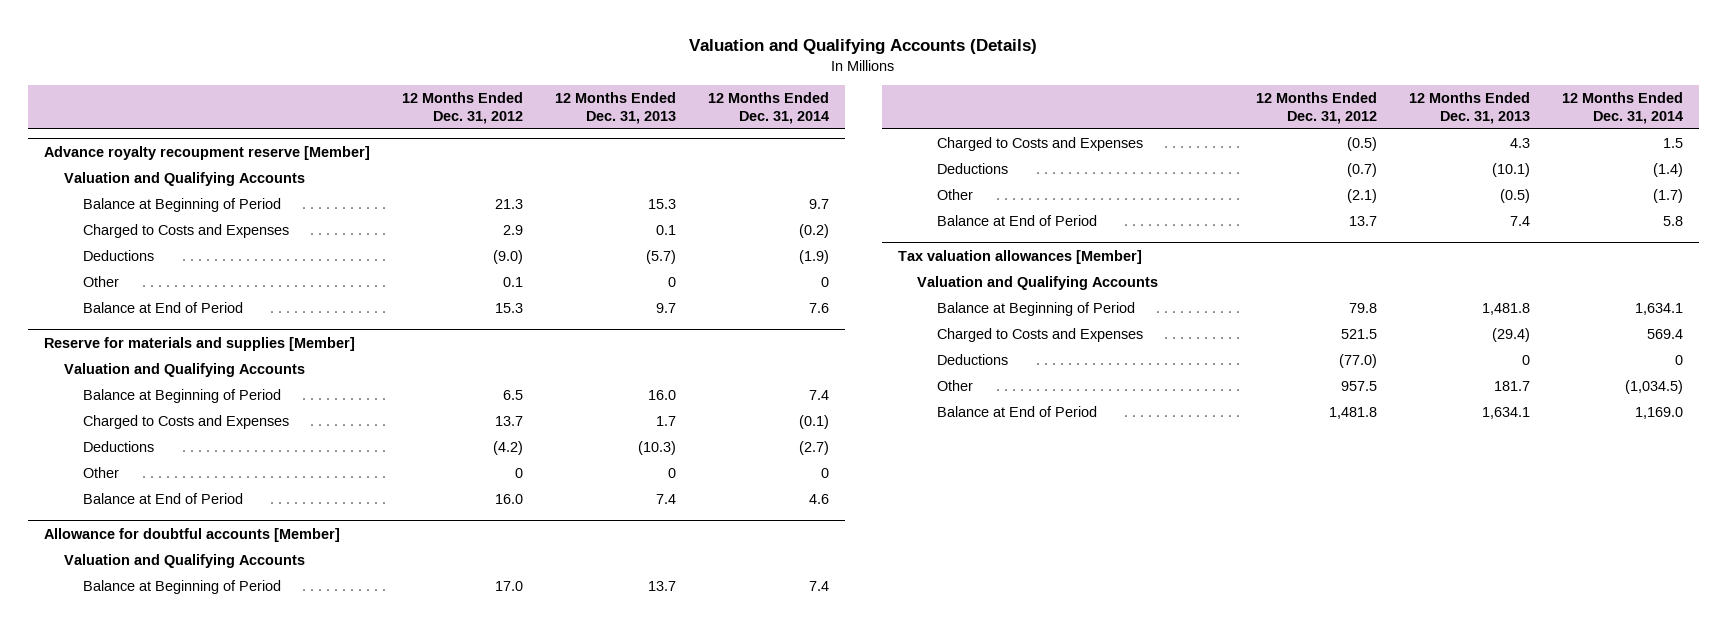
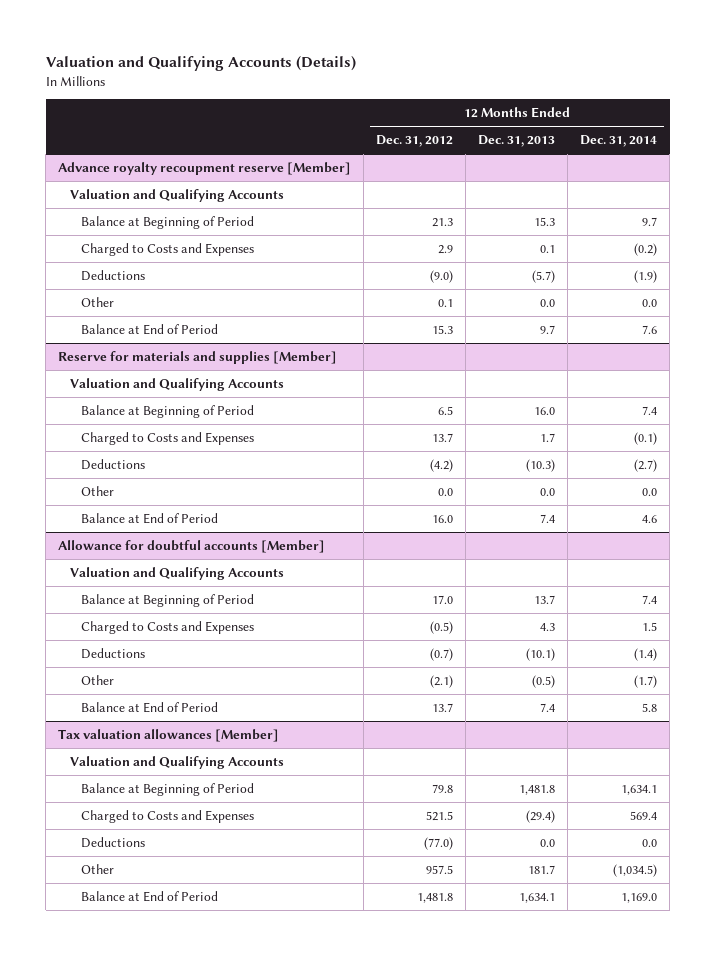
@ Advance royalty recoupment reserve [Member]
- Other | 0.1 | 0 | 0
+ Other | 0.1 | 0.0 | 0.0
@ Reserve for materials and supplies [Member]
- Other | 0 | 0 | 0
+ Other | 0.0 | 0.0 | 0.0
@ Tax valuation allowances [Member]
- Deductions | (77.0) | 0 | 0
+ Deductions | (77.0) | 0.0 | 0.0

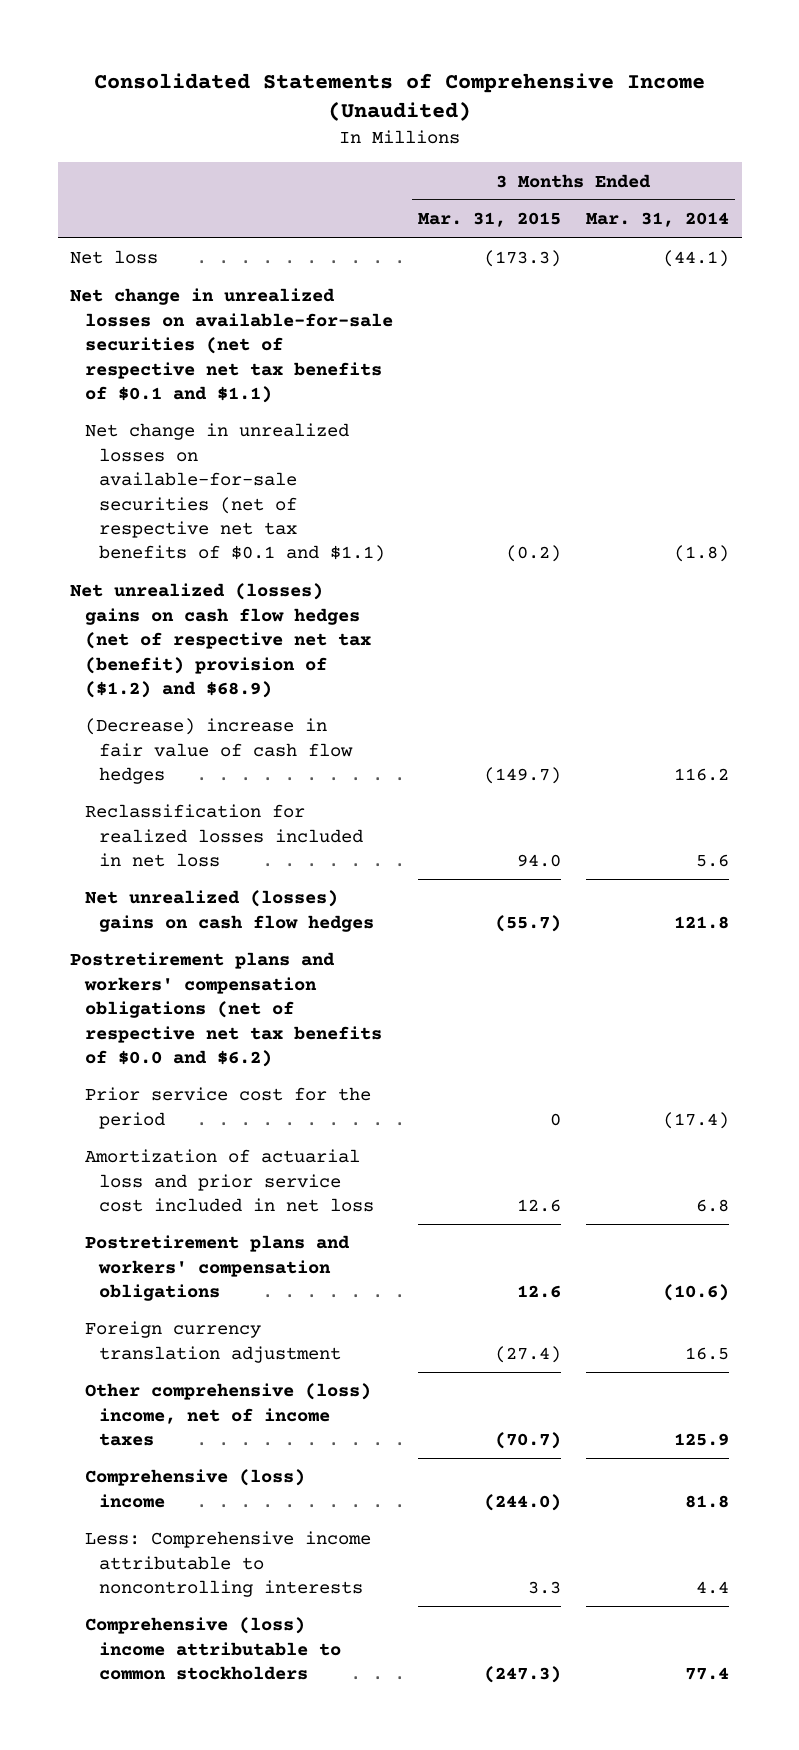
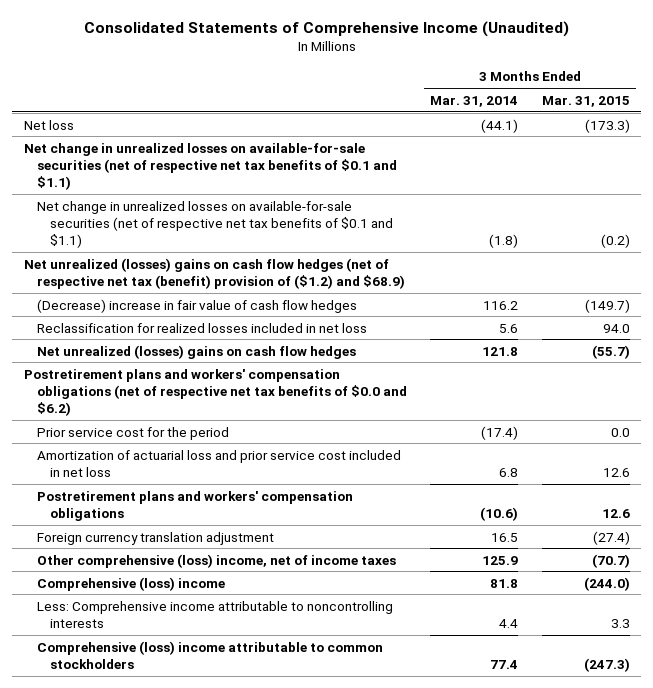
- | 3 Months Ended Mar. 31, 2015 | 3 Months Ended Mar. 31, 2014
+ | 3 Months Ended Mar. 31, 2014 | 3 Months Ended Mar. 31, 2015
- Prior service cost for the period | 0 | (17.4)
+ Prior service cost for the period | (17.4) | 0.0

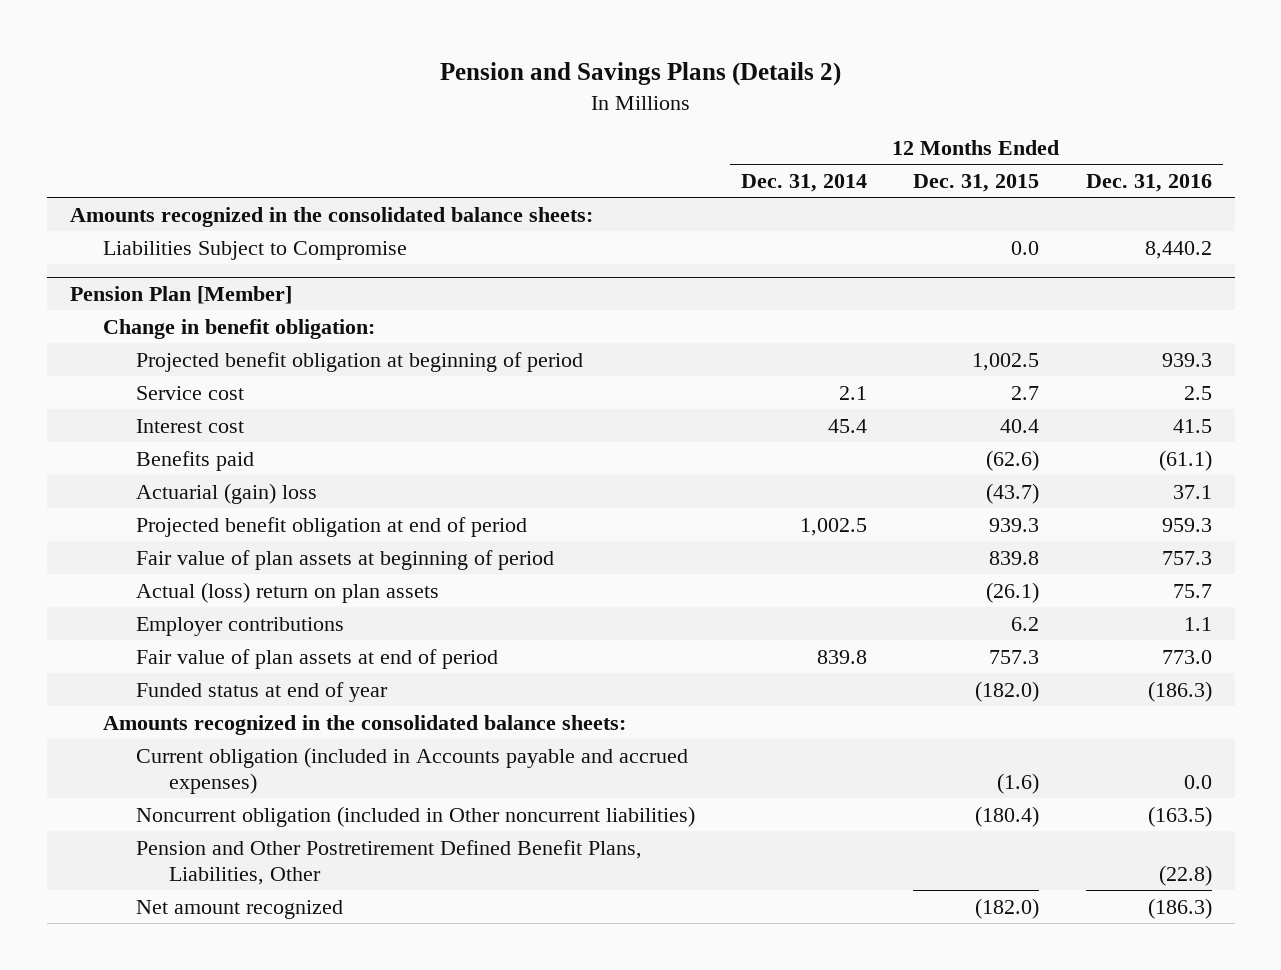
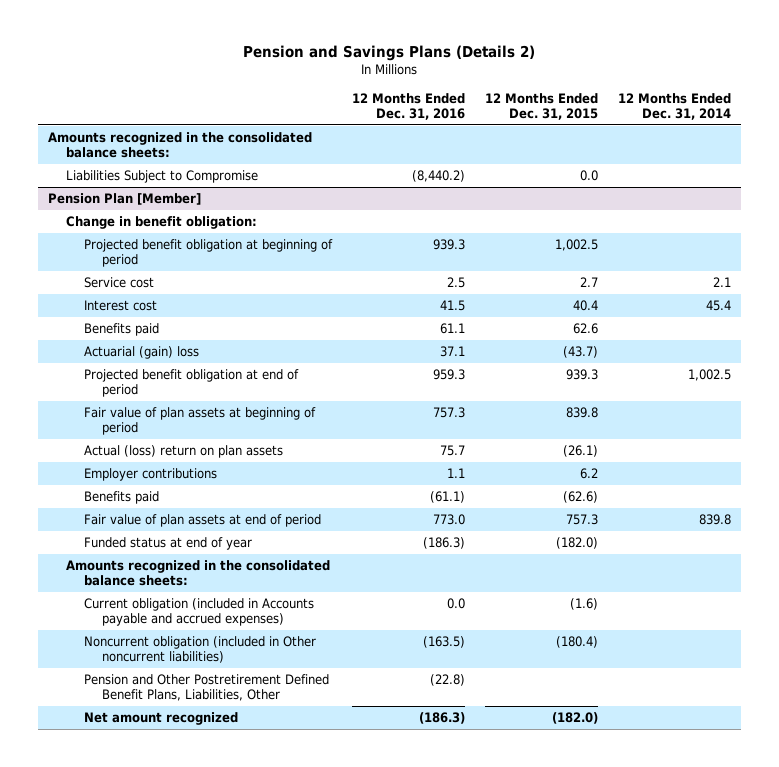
- | 12 Months Ended Dec. 31, 2014 | 12 Months Ended Dec. 31, 2015 | 12 Months Ended Dec. 31, 2016
+ | 12 Months Ended Dec. 31, 2016 | 12 Months Ended Dec. 31, 2015 | 12 Months Ended Dec. 31, 2014
- Liabilities Subject to Compromise | | 0.0 | 8,440.2
+ Liabilities Subject to Compromise | (8,440.2) | 0.0 |
@ Pension Plan [Member]
+ Benefits paid | 61.1 | 62.6 |
moved down: Benefits paid | (61.1) | (62.6) |

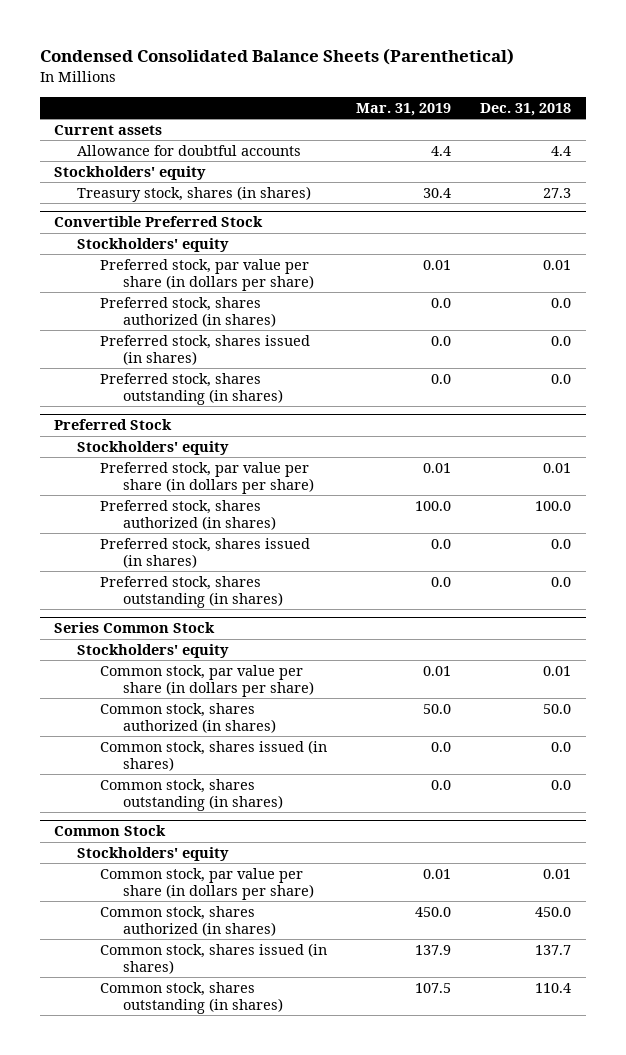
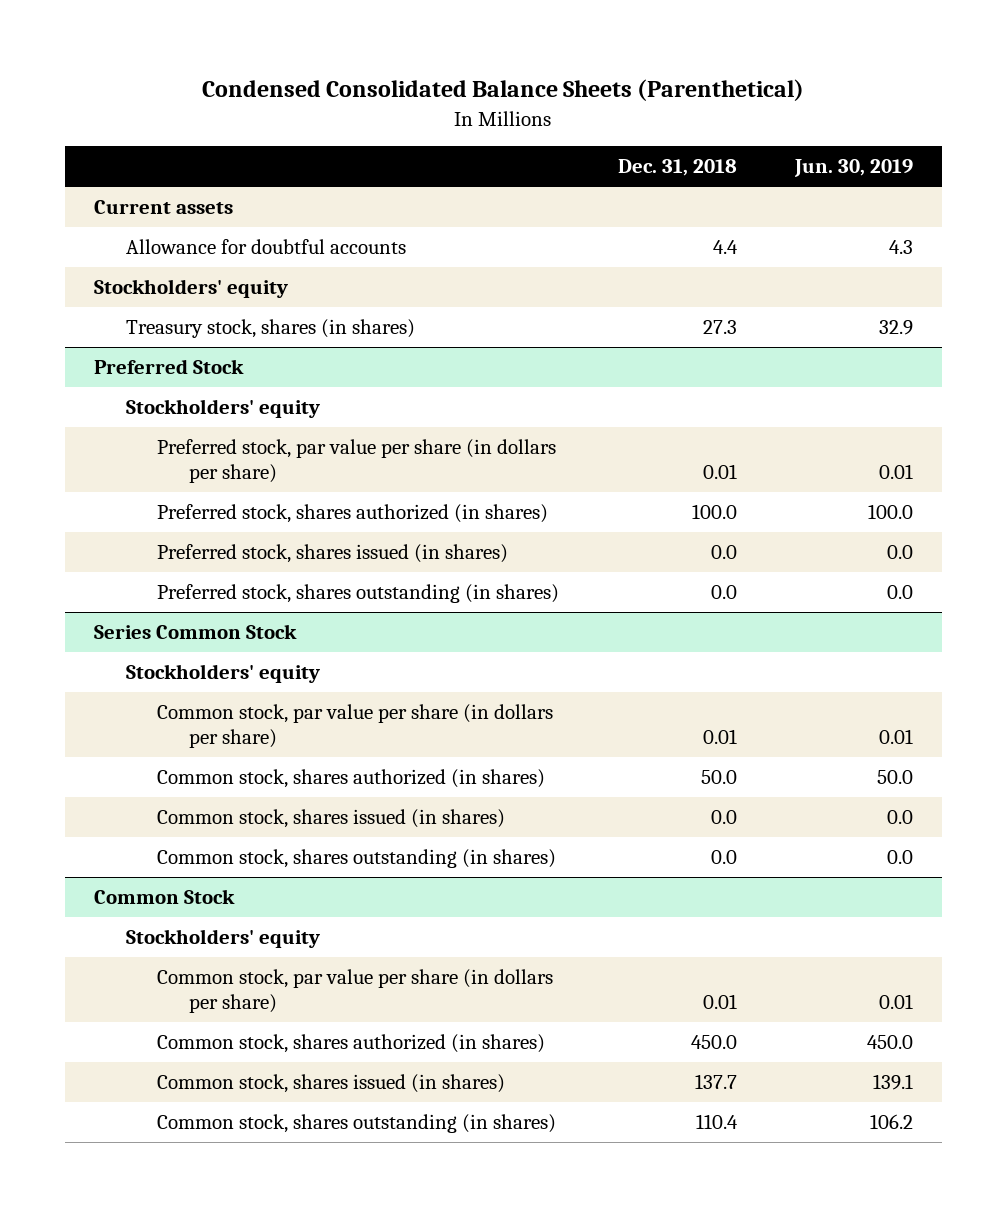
- | Mar. 31, 2019 | Dec. 31, 2018
+ | Dec. 31, 2018 | Jun. 30, 2019
- Convertible Preferred Stock
- Stockholders' equity
- Preferred stock, par value per share (in dollars per share) | 0.01 | 0.01
- Preferred stock, shares authorized (in shares) | 0.0 | 0.0
- Preferred stock, shares issued (in shares) | 0.0 | 0.0
- Preferred stock, shares outstanding (in shares) | 0.0 | 0.0

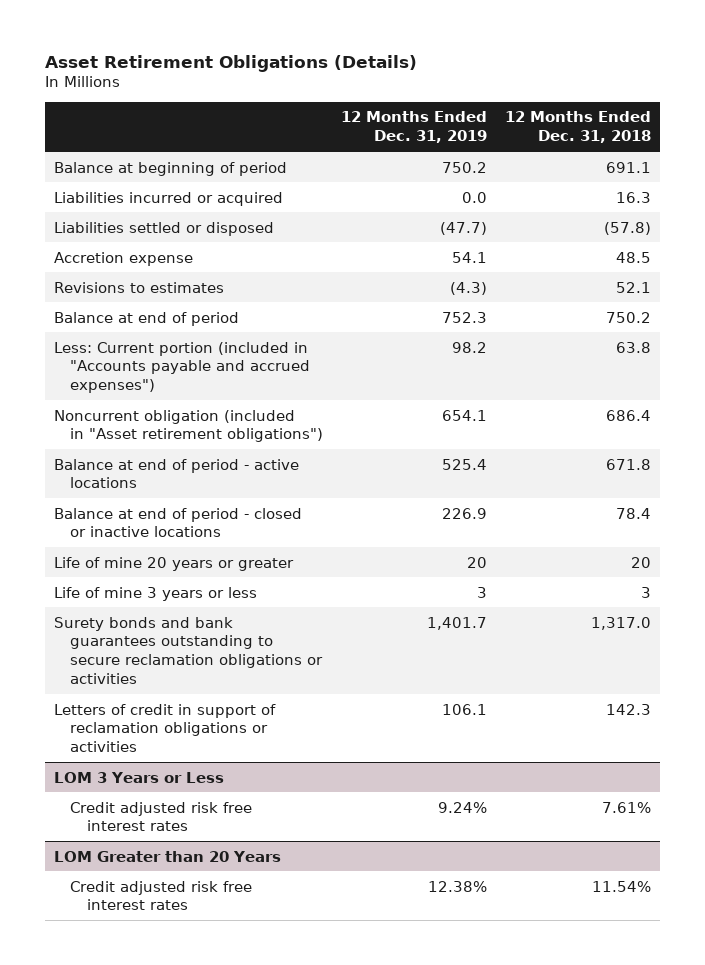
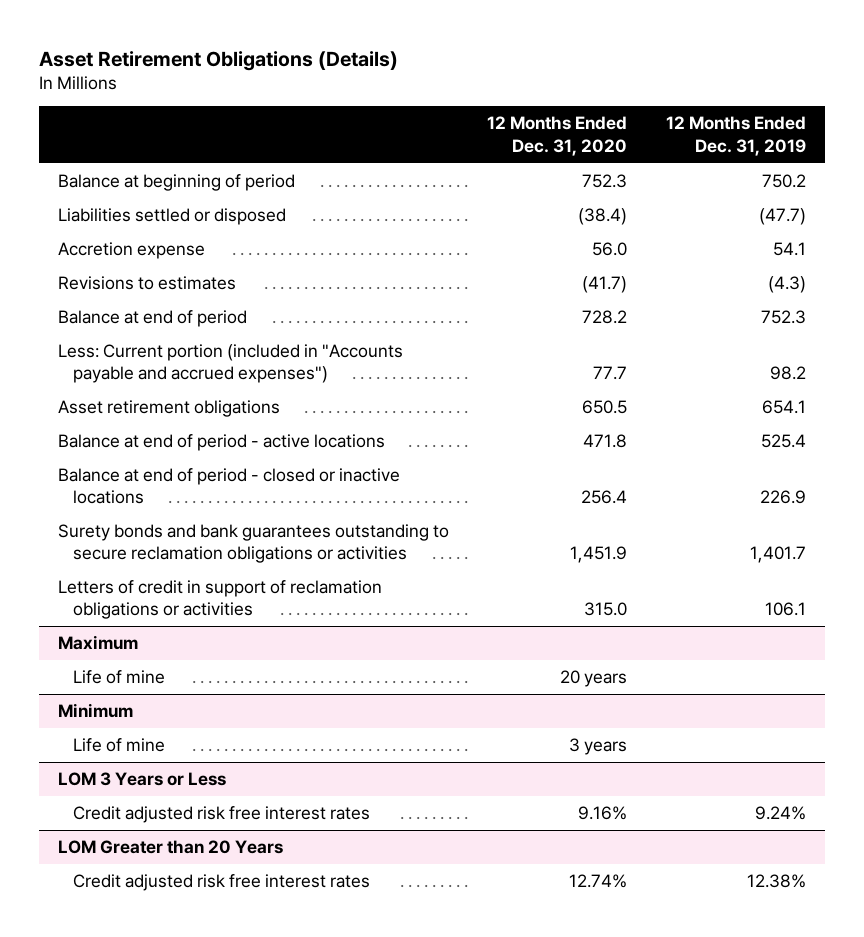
- | 12 Months Ended Dec. 31, 2019 | 12 Months Ended Dec. 31, 2018
+ | 12 Months Ended Dec. 31, 2020 | 12 Months Ended Dec. 31, 2019
- Liabilities incurred or acquired | 0.0 | 16.3
- Noncurrent obligation (included in "Asset retirement obligations") | 654.1 | 686.4
+ Asset retirement obligations | 650.5 | 654.1
- Life of mine 20 years or greater | 20 | 20
- Life of mine 3 years or less | 3 | 3
+ Maximum
+ Life of mine | 20 years |
+ Minimum
+ Life of mine | 3 years |

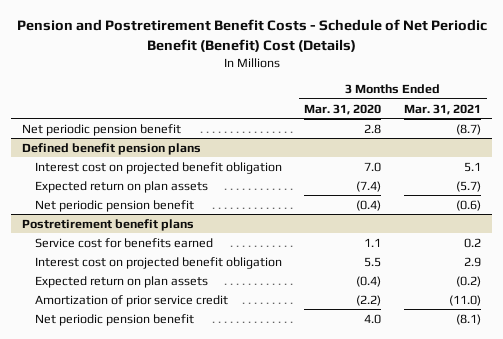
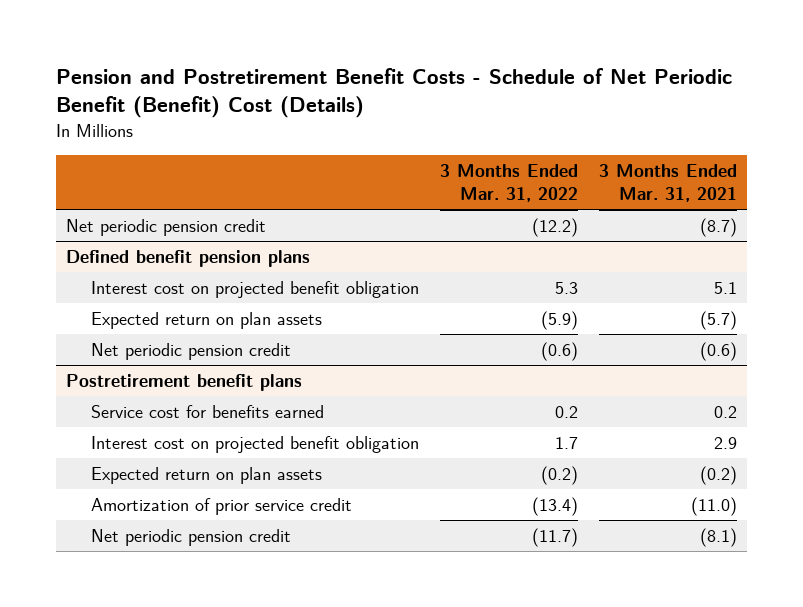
- | 3 Months Ended Mar. 31, 2020 | 3 Months Ended Mar. 31, 2021
+ | 3 Months Ended Mar. 31, 2022 | 3 Months Ended Mar. 31, 2021
- Net periodic pension benefit | 2.8 | (8.7)
+ Net periodic pension credit | (12.2) | (8.7)
@ Defined benefit pension plans
- Net periodic pension benefit | (0.4) | (0.6)
+ Net periodic pension credit | (0.6) | (0.6)
@ Postretirement benefit plans
- Net periodic pension benefit | 4.0 | (8.1)
+ Net periodic pension credit | (11.7) | (8.1)

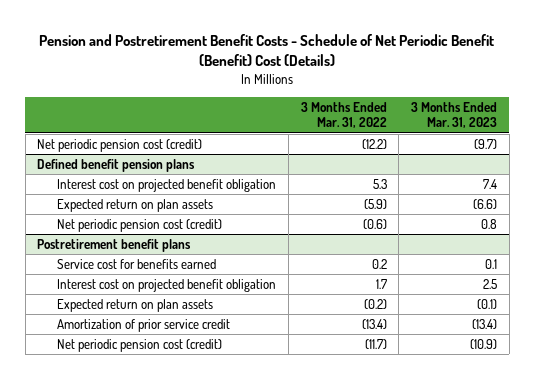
- | 3 Months Ended Mar. 31, 2022 | 3 Months Ended Mar. 31, 2021
+ | 3 Months Ended Mar. 31, 2022 | 3 Months Ended Mar. 31, 2023
- Net periodic pension credit | (12.2) | (8.7)
+ Net periodic pension cost (credit) | (12.2) | (9.7)
@ Defined benefit pension plans
- Net periodic pension credit | (0.6) | (0.6)
+ Net periodic pension cost (credit) | (0.6) | 0.8
@ Postretirement benefit plans
- Net periodic pension credit | (11.7) | (8.1)
+ Net periodic pension cost (credit) | (11.7) | (10.9)

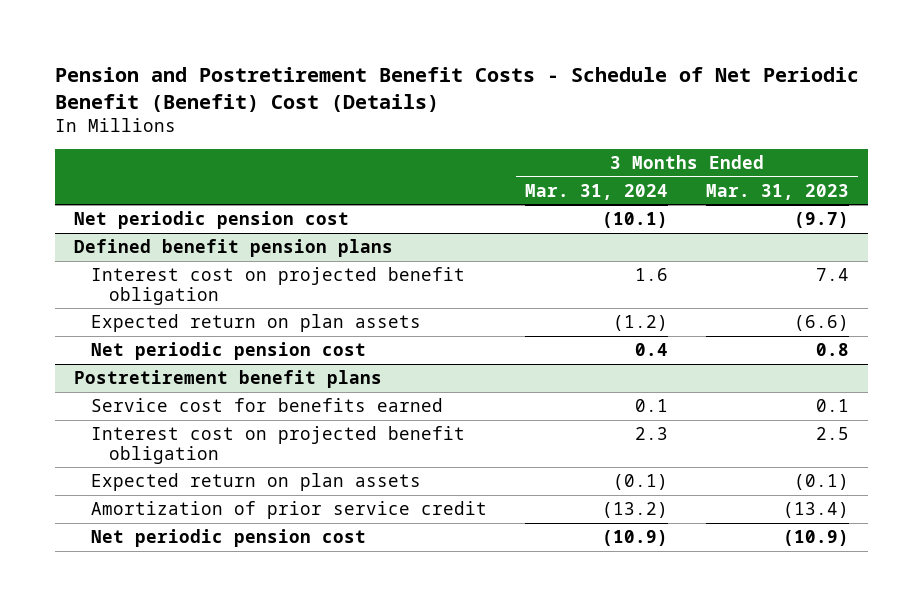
- | 3 Months Ended Mar. 31, 2022 | 3 Months Ended Mar. 31, 2023
+ | 3 Months Ended Mar. 31, 2024 | 3 Months Ended Mar. 31, 2023
- Net periodic pension cost (credit) | (12.2) | (9.7)
+ Net periodic pension cost | (10.1) | (9.7)
@ Defined benefit pension plans
- Net periodic pension cost (credit) | (0.6) | 0.8
+ Net periodic pension cost | 0.4 | 0.8
@ Postretirement benefit plans
- Net periodic pension cost (credit) | (11.7) | (10.9)
+ Net periodic pension cost | (10.9) | (10.9)

